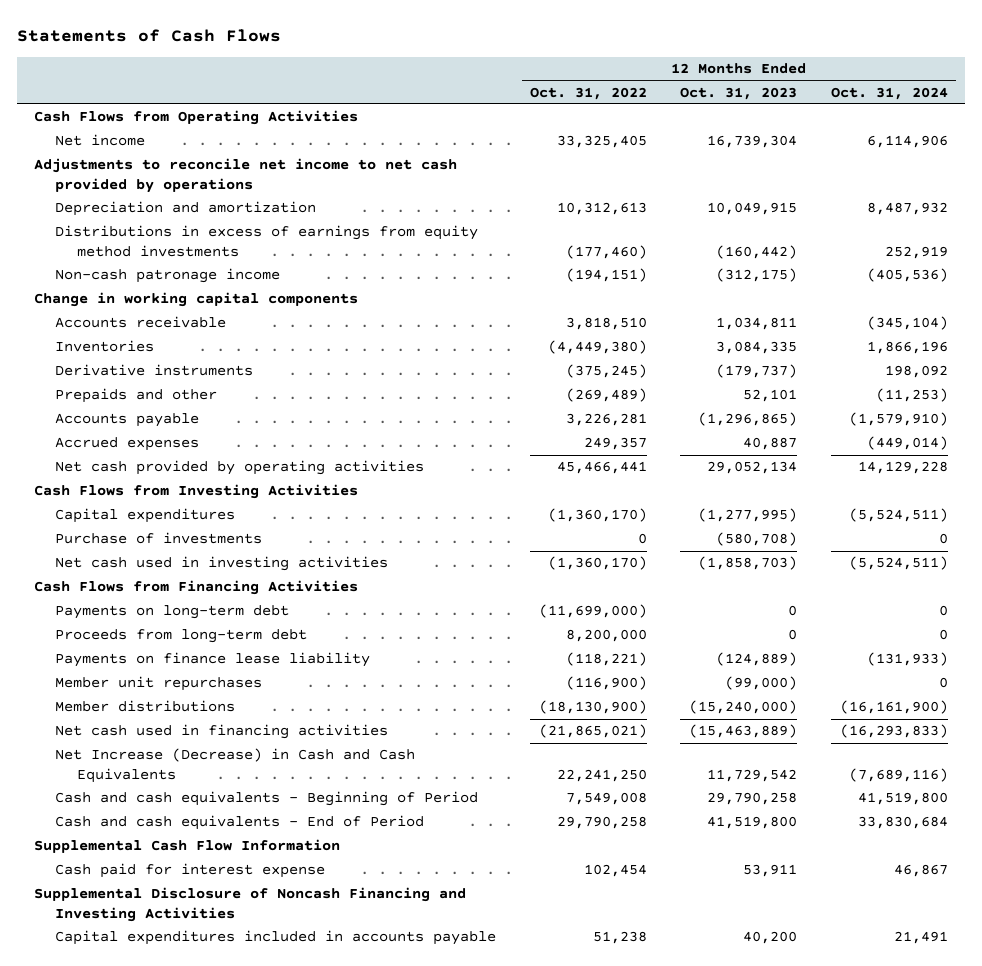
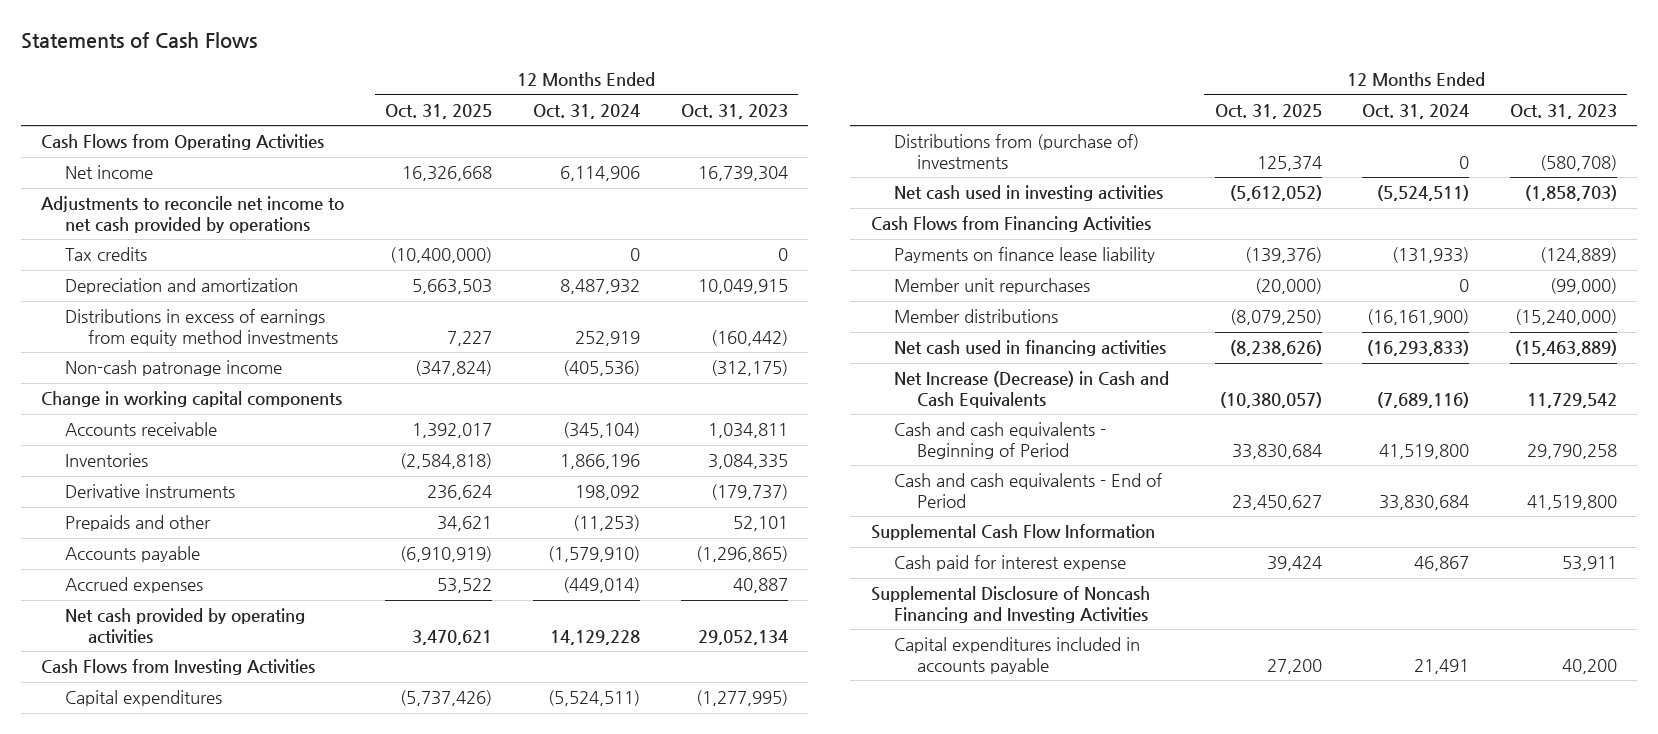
- | 12 Months Ended Oct. 31, 2022 | 12 Months Ended Oct. 31, 2023 | 12 Months Ended Oct. 31, 2024
+ | 12 Months Ended Oct. 31, 2025 | 12 Months Ended Oct. 31, 2024 | 12 Months Ended Oct. 31, 2023
+ Tax credits | (10,400,000) | 0 | 0
- Purchase of investments | 0 | (580,708) | 0
+ Distributions from (purchase of) investments | 125,374 | 0 | (580,708)
- Payments on long-term debt | (11,699,000) | 0 | 0
- Proceeds from long-term debt | 8,200,000 | 0 | 0

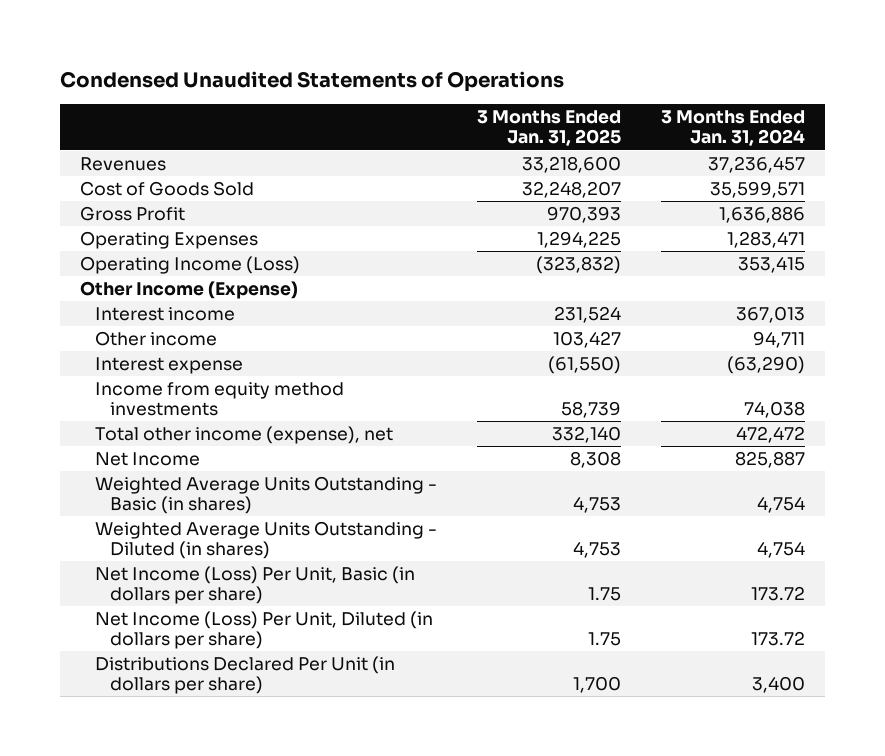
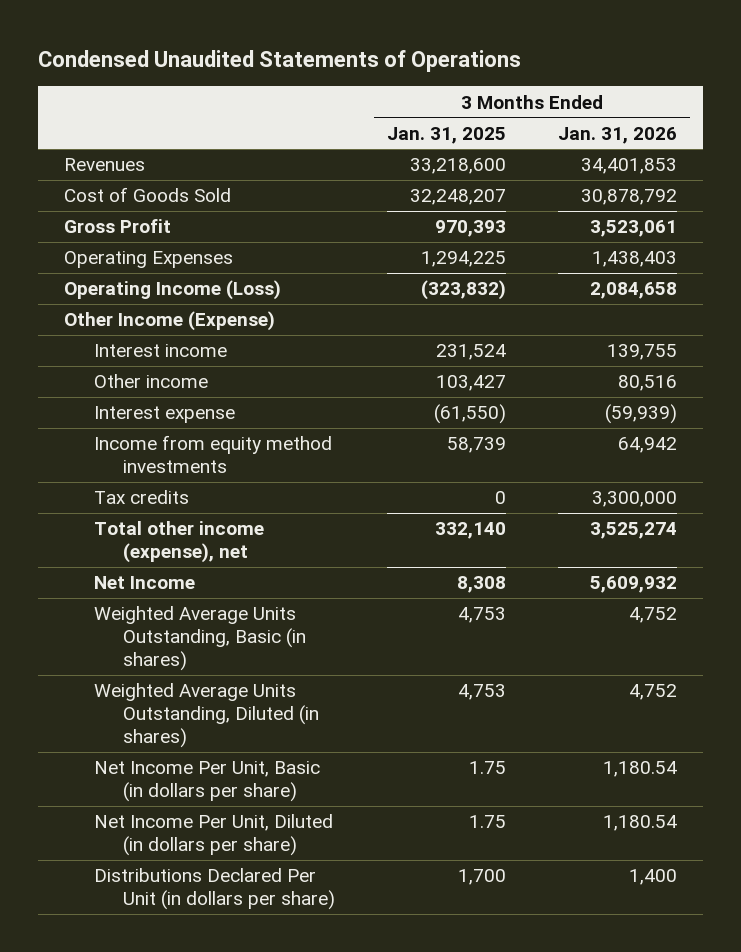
- | 3 Months Ended Jan. 31, 2025 | 3 Months Ended Jan. 31, 2024
+ | 3 Months Ended Jan. 31, 2025 | 3 Months Ended Jan. 31, 2026
+ Tax credits | 0 | 3,300,000
- Weighted Average Units Outstanding - Basic (in shares) | 4,753 | 4,754
- Weighted Average Units Outstanding - Diluted (in shares) | 4,753 | 4,754
- Net Income (Loss) Per Unit, Basic (in dollars per share) | 1.75 | 173.72
- Net Income (Loss) Per Unit, Diluted (in dollars per share) | 1.75 | 173.72
+ Weighted Average Units Outstanding, Basic (in shares) | 4,753 | 4,752
+ Weighted Average Units Outstanding, Diluted (in shares) | 4,753 | 4,752
+ Net Income Per Unit, Basic (in dollars per share) | 1.75 | 1,180.54
+ Net Income Per Unit, Diluted (in dollars per share) | 1.75 | 1,180.54

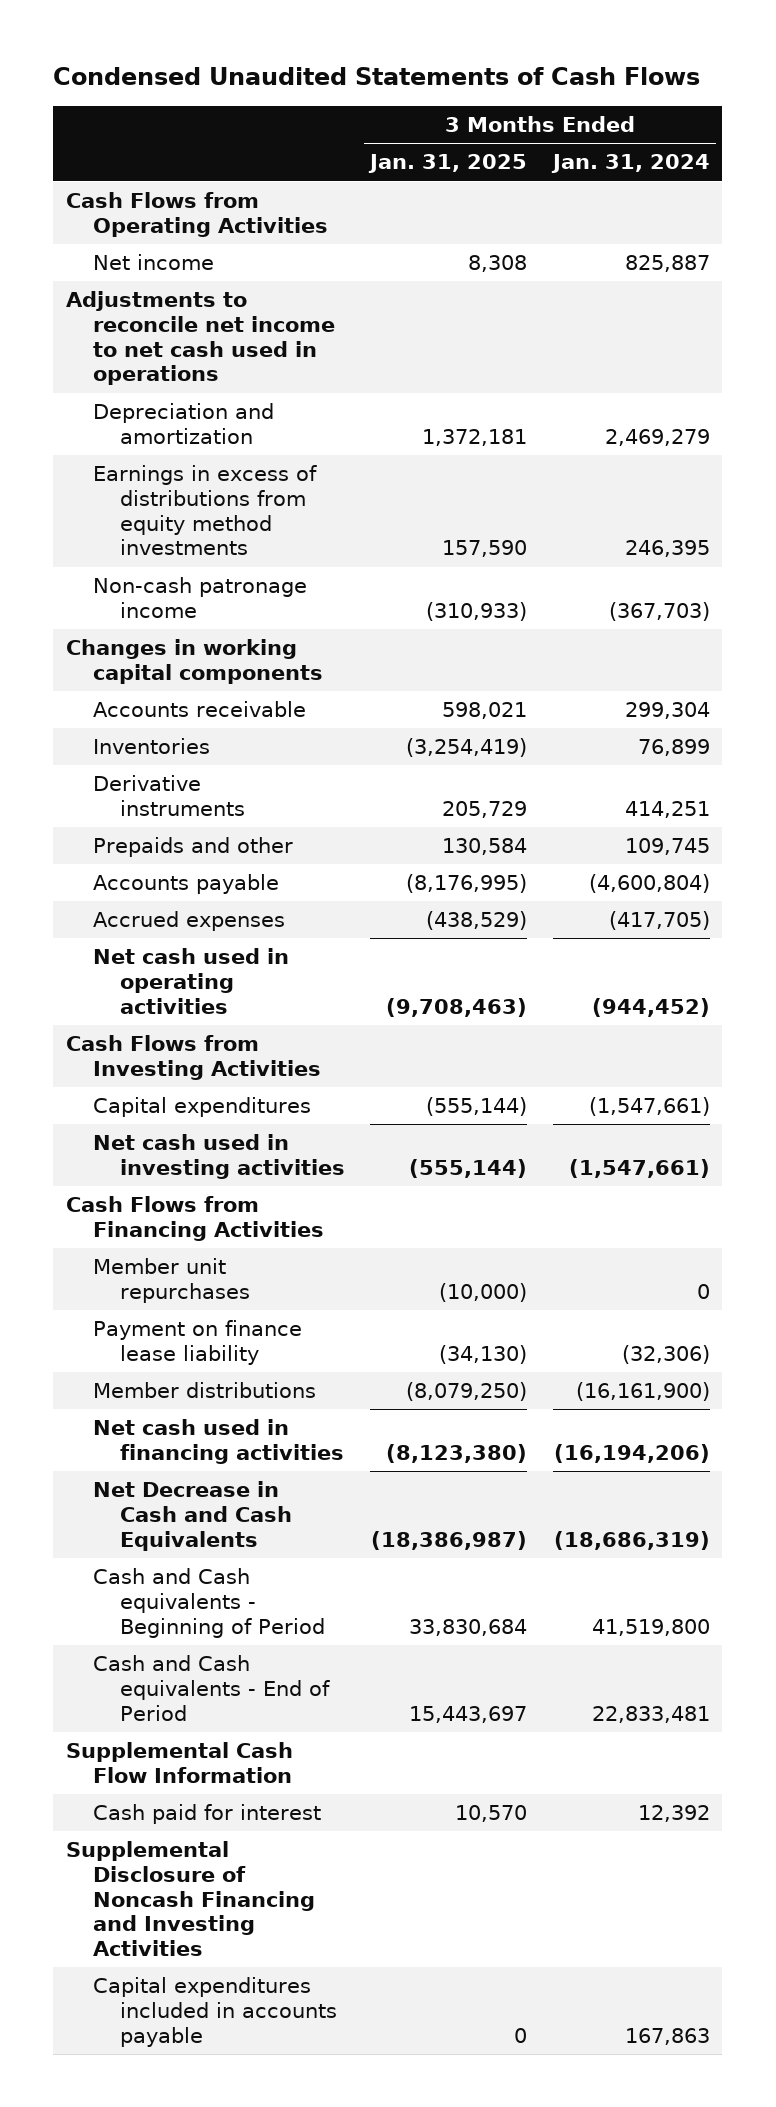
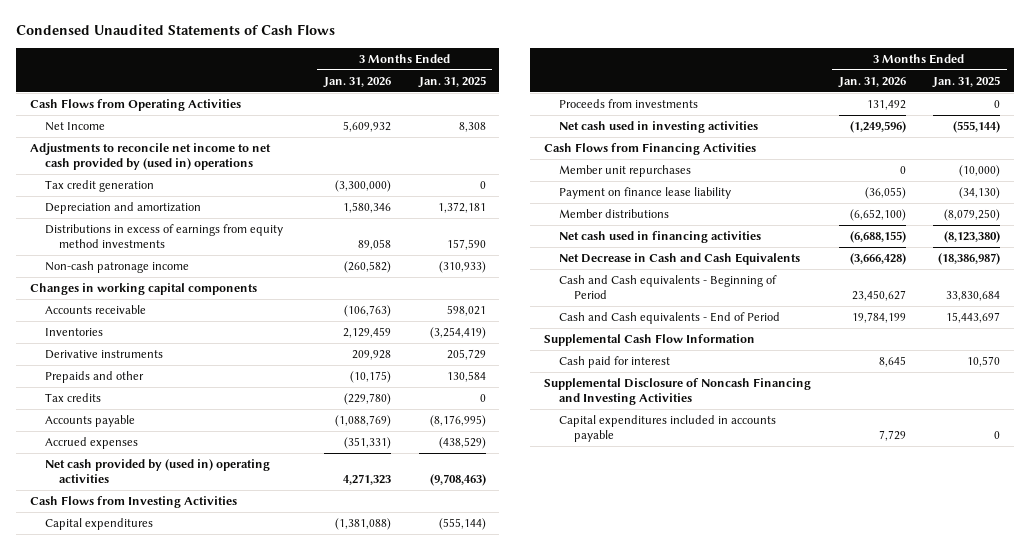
- | 3 Months Ended Jan. 31, 2025 | 3 Months Ended Jan. 31, 2024
+ | 3 Months Ended Jan. 31, 2026 | 3 Months Ended Jan. 31, 2025
- Net income | 8,308 | 825,887
- Adjustments to reconcile net income to net cash used in operations
+ Net Income | 5,609,932 | 8,308
+ Adjustments to reconcile net income to net cash provided by (used in) operations
+ Tax credit generation | (3,300,000) | 0
- Earnings in excess of distributions from equity method investments | 157,590 | 246,395
+ Distributions in excess of earnings from equity method investments | 89,058 | 157,590
+ Tax credits | (229,780) | 0
- Net cash used in operating activities | (9,708,463) | (944,452)
+ Net cash provided by (used in) operating activities | 4,271,323 | (9,708,463)
+ Proceeds from investments | 131,492 | 0

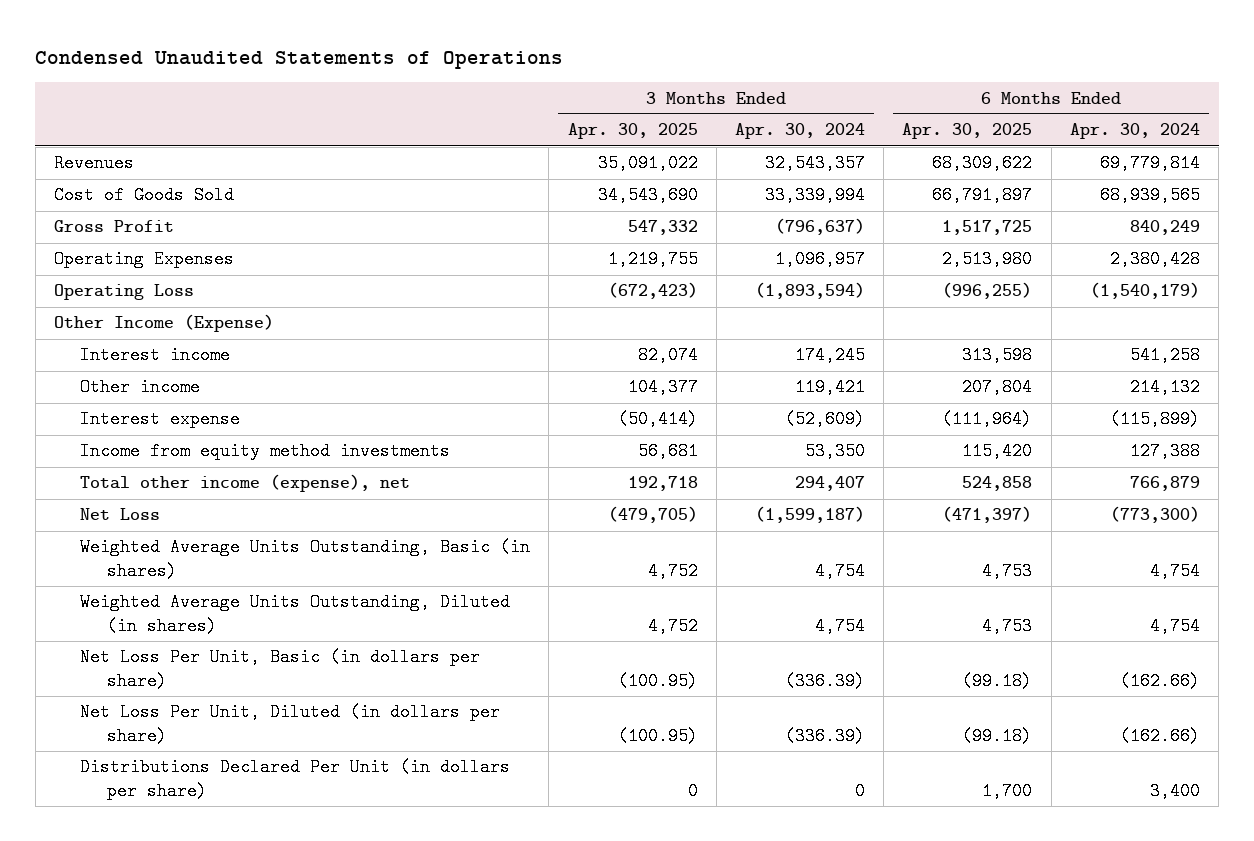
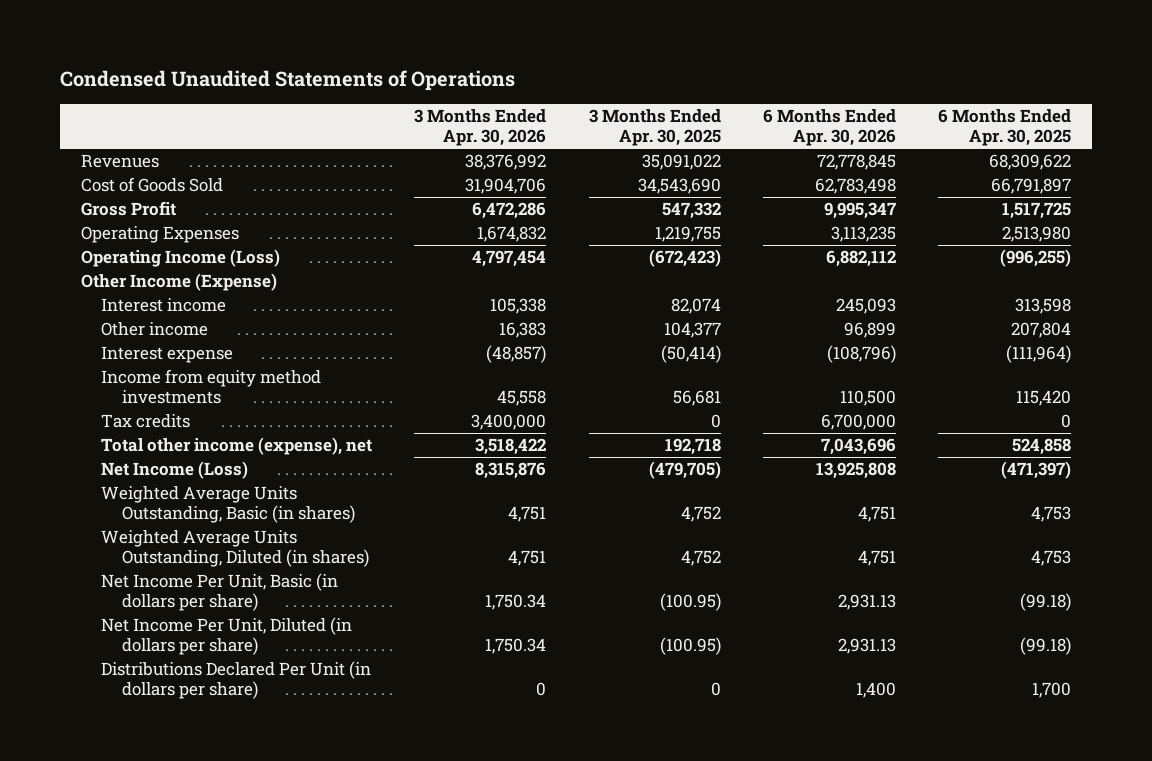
- | 3 Months Ended Apr. 30, 2025 | 3 Months Ended Apr. 30, 2024 | 6 Months Ended Apr. 30, 2025 | 6 Months Ended Apr. 30, 2024
+ | 3 Months Ended Apr. 30, 2026 | 3 Months Ended Apr. 30, 2025 | 6 Months Ended Apr. 30, 2026 | 6 Months Ended Apr. 30, 2025
- Operating Loss | (672,423) | (1,893,594) | (996,255) | (1,540,179)
+ Operating Income (Loss) | 4,797,454 | (672,423) | 6,882,112 | (996,255)
+ Tax credits | 3,400,000 | 0 | 6,700,000 | 0
- Net Loss | (479,705) | (1,599,187) | (471,397) | (773,300)
+ Net Income (Loss) | 8,315,876 | (479,705) | 13,925,808 | (471,397)
- Net Loss Per Unit, Basic (in dollars per share) | (100.95) | (336.39) | (99.18) | (162.66)
- Net Loss Per Unit, Diluted (in dollars per share) | (100.95) | (336.39) | (99.18) | (162.66)
+ Net Income Per Unit, Basic (in dollars per share) | 1,750.34 | (100.95) | 2,931.13 | (99.18)
+ Net Income Per Unit, Diluted (in dollars per share) | 1,750.34 | (100.95) | 2,931.13 | (99.18)

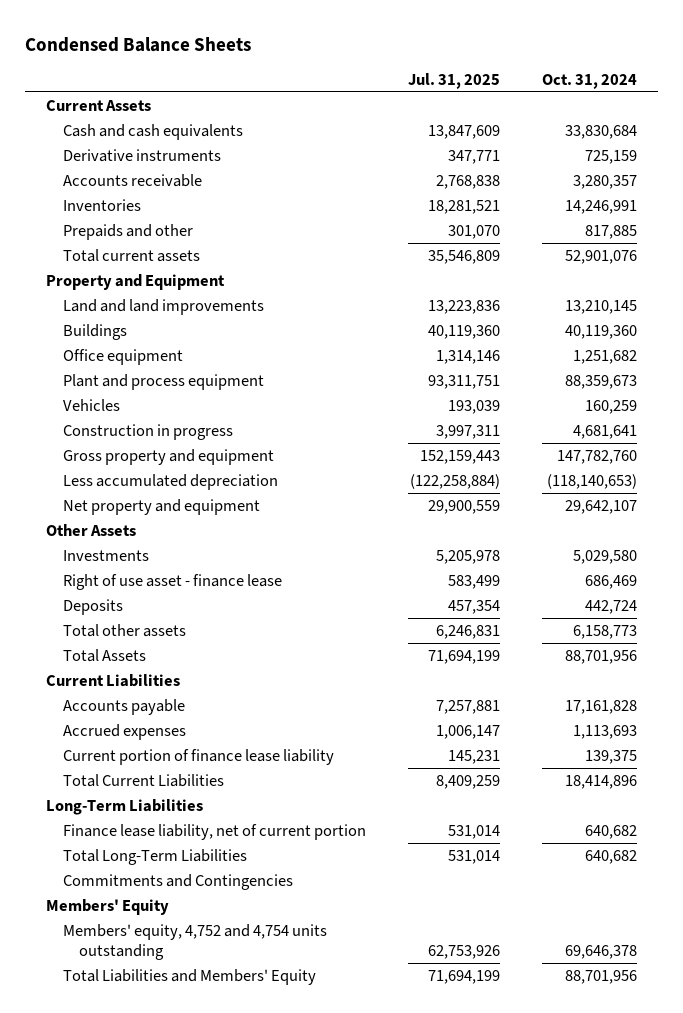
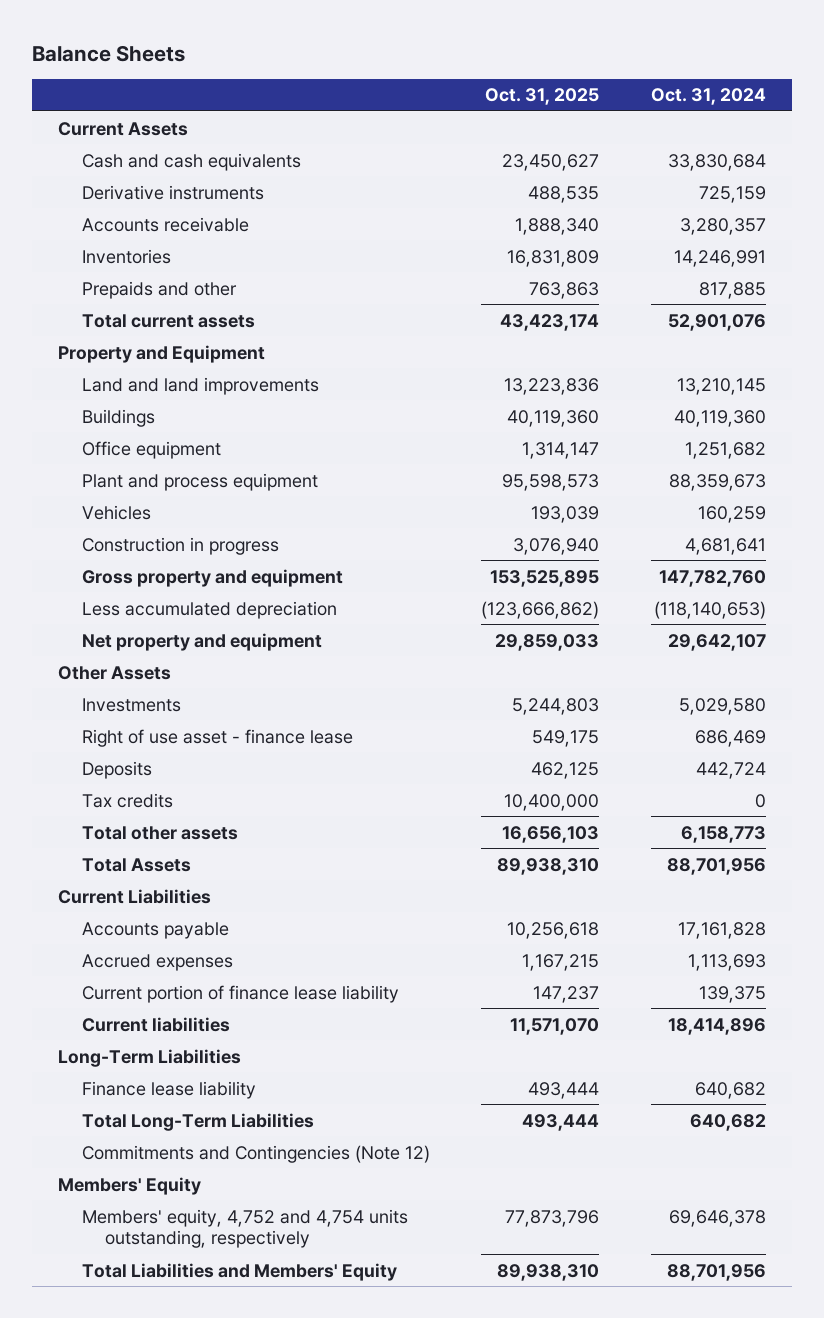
- Condensed Balance Sheets
+ Balance Sheets
- | Jul. 31, 2025 | Oct. 31, 2024
+ | Oct. 31, 2025 | Oct. 31, 2024
+ Tax credits | 10,400,000 | 0
- Total Current Liabilities | 8,409,259 | 18,414,896
+ Current liabilities | 11,571,070 | 18,414,896
- Finance lease liability, net of current portion | 531,014 | 640,682
+ Finance lease liability | 493,444 | 640,682
- Commitments and Contingencies
+ Commitments and Contingencies (Note 12)
- Members' equity, 4,752 and 4,754 units outstanding | 62,753,926 | 69,646,378
+ Members' equity, 4,752 and 4,754 units outstanding, respectively | 77,873,796 | 69,646,378

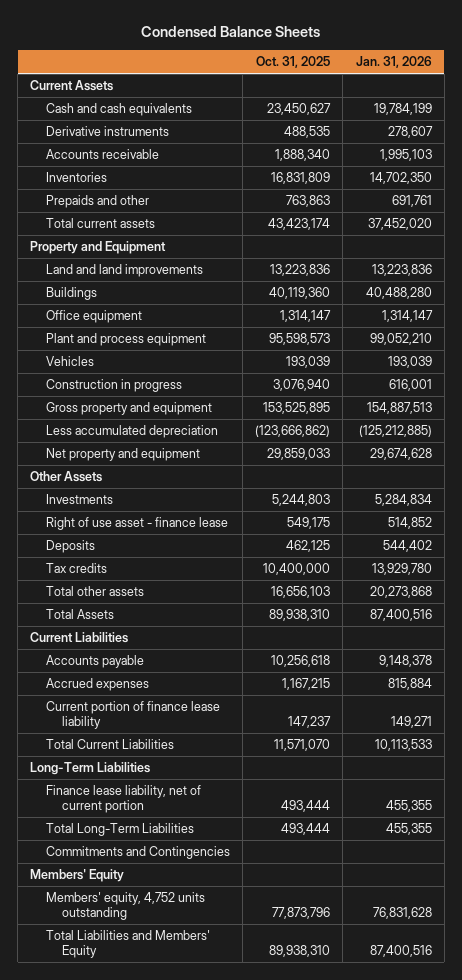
- Balance Sheets
+ Condensed Balance Sheets
- | Oct. 31, 2025 | Oct. 31, 2024
+ | Oct. 31, 2025 | Jan. 31, 2026
- Current liabilities | 11,571,070 | 18,414,896
+ Total Current Liabilities | 11,571,070 | 10,113,533
- Finance lease liability | 493,444 | 640,682
+ Finance lease liability, net of current portion | 493,444 | 455,355
- Commitments and Contingencies (Note 12)
+ Commitments and Contingencies
- Members' equity, 4,752 and 4,754 units outstanding, respectively | 77,873,796 | 69,646,378
+ Members' equity, 4,752 units outstanding | 77,873,796 | 76,831,628

